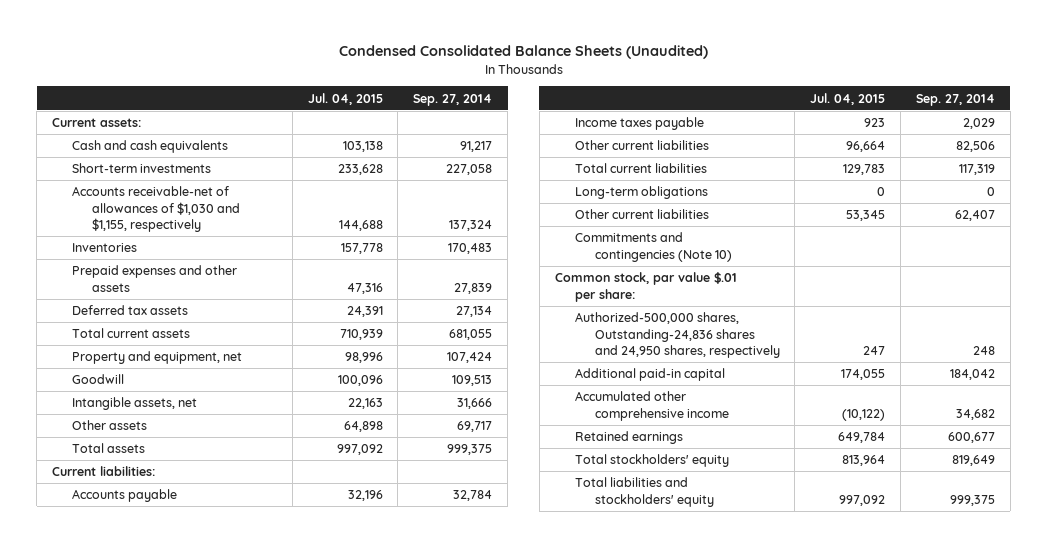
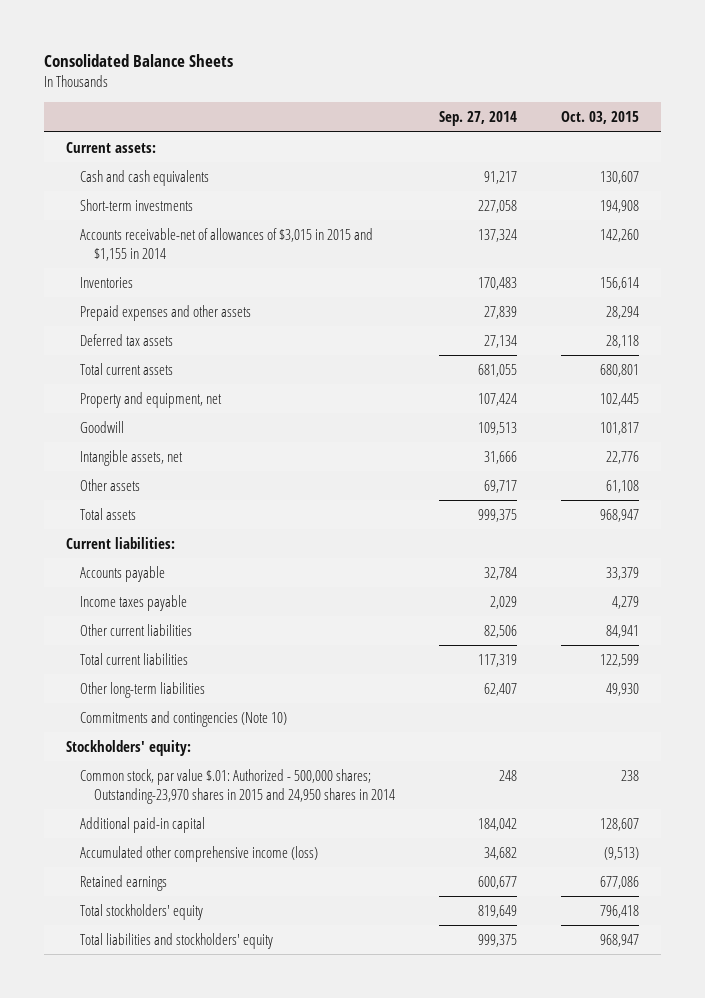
- Condensed Consolidated Balance Sheets (Unaudited)
+ Consolidated Balance Sheets
- | Jul. 04, 2015 | Sep. 27, 2014
+ | Sep. 27, 2014 | Oct. 03, 2015
- Accounts receivable-net of allowances of $1,030 and $1,155, respectively | 144,688 | 137,324
+ Accounts receivable-net of allowances of $3,015 in 2015 and $1,155 in 2014 | 137,324 | 142,260
- Long-term obligations | 0 | 0
- Other current liabilities | 53,345 | 62,407
+ Other long-term liabilities | 62,407 | 49,930
- Common stock, par value $.01 per share:
- Authorized-500,000 shares, Outstanding-24,836 shares and 24,950 shares, respectively | 247 | 248
+ Stockholders' equity:
+ Common stock, par value $.01: Authorized - 500,000 shares; Outstanding-23,970 shares in 2015 and 24,950 shares in 2014 | 248 | 238
- Accumulated other comprehensive income | (10,122) | 34,682
+ Accumulated other comprehensive income (loss) | 34,682 | (9,513)

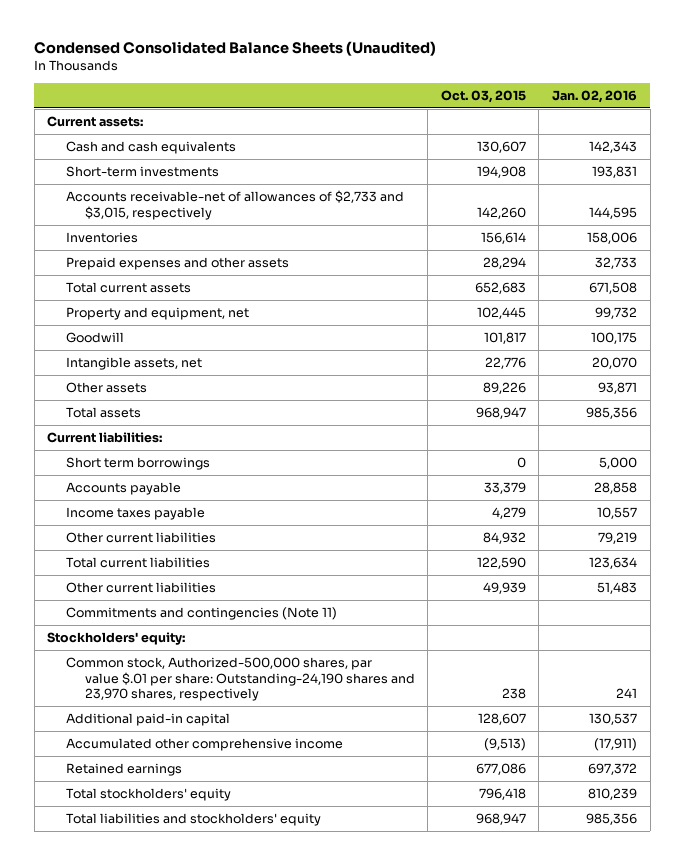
- Consolidated Balance Sheets
+ Condensed Consolidated Balance Sheets (Unaudited)
- | Sep. 27, 2014 | Oct. 03, 2015
+ | Oct. 03, 2015 | Jan. 02, 2016
- Accounts receivable-net of allowances of $3,015 in 2015 and $1,155 in 2014 | 137,324 | 142,260
+ Accounts receivable-net of allowances of $2,733 and $3,015, respectively | 142,260 | 144,595
- Deferred tax assets | 27,134 | 28,118
- Total current assets | 681,055 | 680,801
+ Total current assets | 652,683 | 671,508
- Other assets | 69,717 | 61,108
+ Other assets | 89,226 | 93,871
+ Short term borrowings | 0 | 5,000
- Other current liabilities | 82,506 | 84,941
- Total current liabilities | 117,319 | 122,599
- Other long-term liabilities | 62,407 | 49,930
- Commitments and contingencies (Note 10)
+ Other current liabilities | 84,932 | 79,219
+ Total current liabilities | 122,590 | 123,634
+ Other current liabilities | 49,939 | 51,483
+ Commitments and contingencies (Note 11)
- Common stock, par value $.01: Authorized - 500,000 shares; Outstanding-23,970 shares in 2015 and 24,950 shares in 2014 | 248 | 238
+ Common stock, Authorized-500,000 shares, par value $.01 per share: Outstanding-24,190 shares and 23,970 shares, respectively | 238 | 241
- Accumulated other comprehensive income (loss) | 34,682 | (9,513)
+ Accumulated other comprehensive income | (9,513) | (17,911)

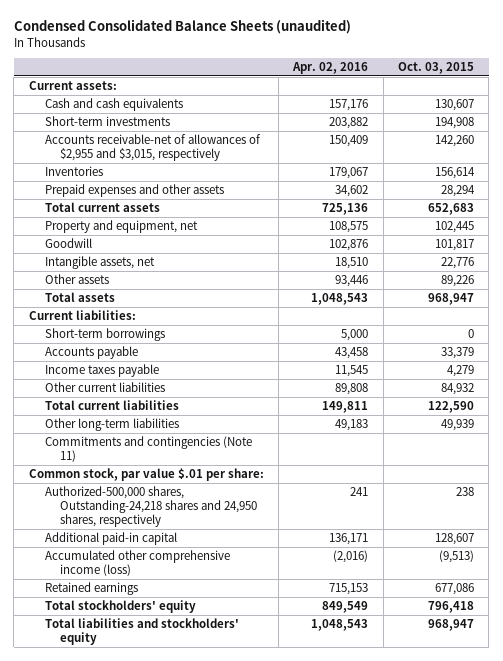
- Condensed Consolidated Balance Sheets (Unaudited)
+ Condensed Consolidated Balance Sheets (unaudited)
- | Oct. 03, 2015 | Jan. 02, 2016
+ | Apr. 02, 2016 | Oct. 03, 2015
- Accounts receivable-net of allowances of $2,733 and $3,015, respectively | 142,260 | 144,595
+ Accounts receivable-net of allowances of $2,955 and $3,015, respectively | 150,409 | 142,260
- Short term borrowings | 0 | 5,000
+ Short-term borrowings | 5,000 | 0
- Other current liabilities | 49,939 | 51,483
+ Other long-term liabilities | 49,183 | 49,939
- Stockholders' equity:
- Common stock, Authorized-500,000 shares, par value $.01 per share: Outstanding-24,190 shares and 23,970 shares, respectively | 238 | 241
+ Common stock, par value $.01 per share:
+ Authorized-500,000 shares, Outstanding-24,218 shares and 24,950 shares, respectively | 241 | 238
- Accumulated other comprehensive income | (9,513) | (17,911)
+ Accumulated other comprehensive income (loss) | (2,016) | (9,513)

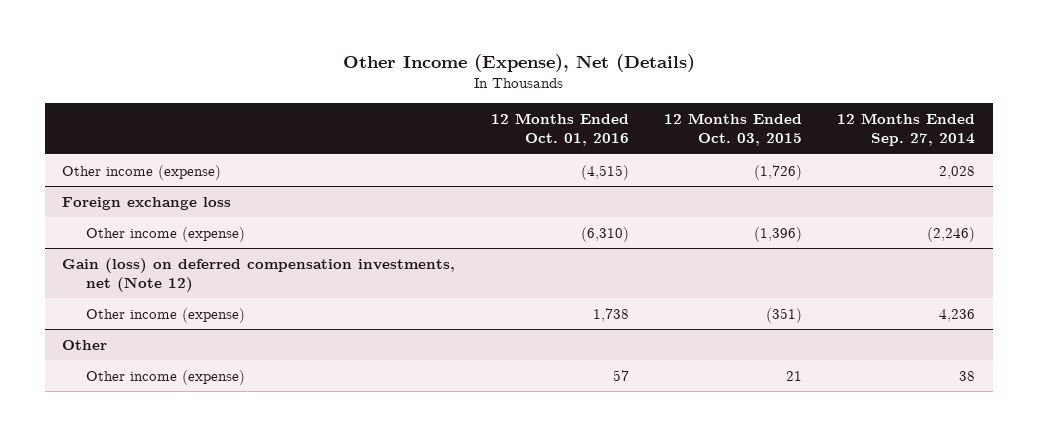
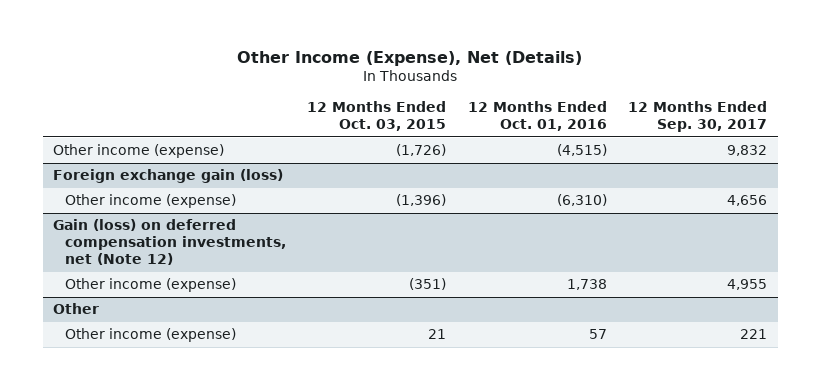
- | 12 Months Ended Oct. 01, 2016 | 12 Months Ended Oct. 03, 2015 | 12 Months Ended Sep. 27, 2014
+ | 12 Months Ended Oct. 03, 2015 | 12 Months Ended Oct. 01, 2016 | 12 Months Ended Sep. 30, 2017
- Foreign exchange loss
+ Foreign exchange gain (loss)

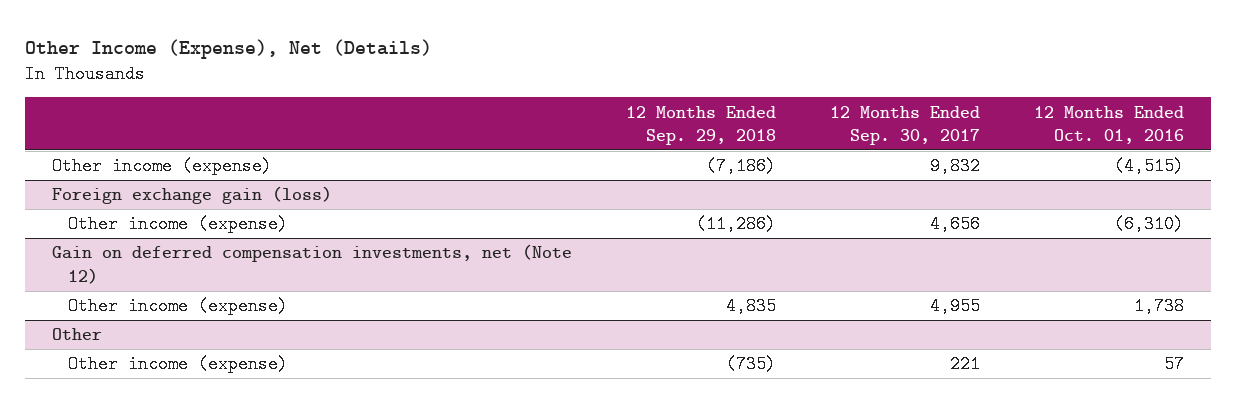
- | 12 Months Ended Oct. 03, 2015 | 12 Months Ended Oct. 01, 2016 | 12 Months Ended Sep. 30, 2017
+ | 12 Months Ended Sep. 29, 2018 | 12 Months Ended Sep. 30, 2017 | 12 Months Ended Oct. 01, 2016
- Gain (loss) on deferred compensation investments, net (Note 12)
+ Gain on deferred compensation investments, net (Note 12)

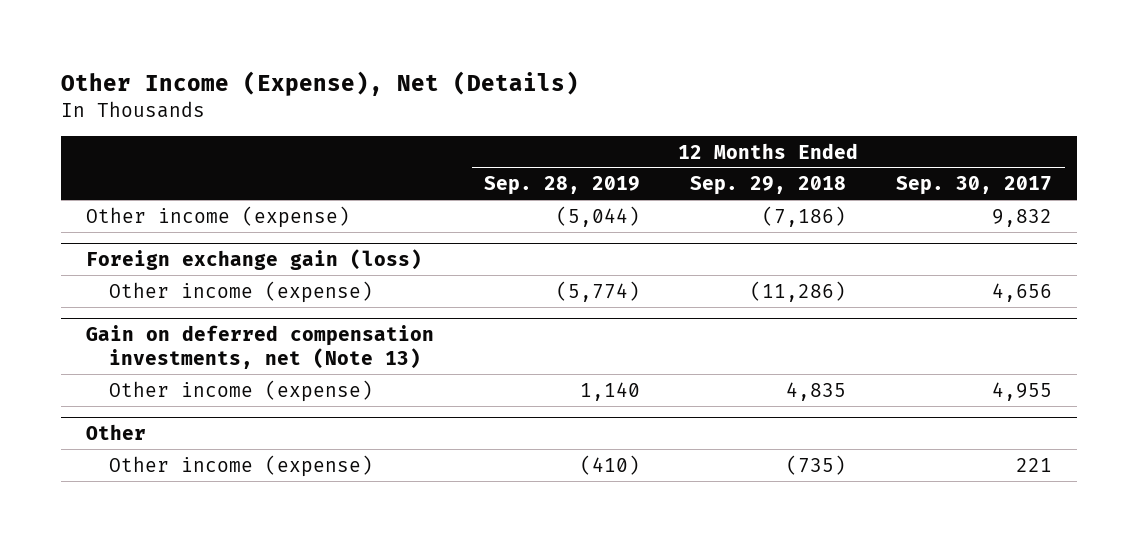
- | 12 Months Ended Sep. 29, 2018 | 12 Months Ended Sep. 30, 2017 | 12 Months Ended Oct. 01, 2016
+ | 12 Months Ended Sep. 28, 2019 | 12 Months Ended Sep. 29, 2018 | 12 Months Ended Sep. 30, 2017
- Gain on deferred compensation investments, net (Note 12)
+ Gain on deferred compensation investments, net (Note 13)

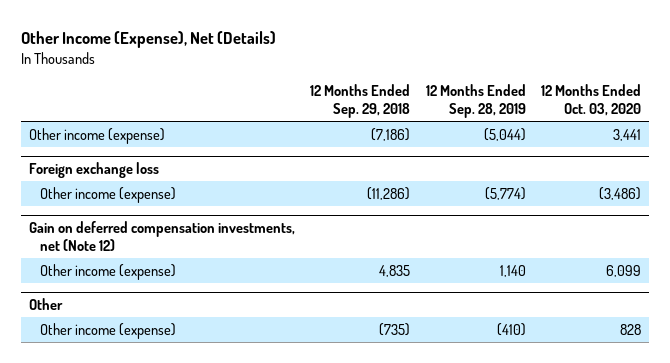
- | 12 Months Ended Sep. 28, 2019 | 12 Months Ended Sep. 29, 2018 | 12 Months Ended Sep. 30, 2017
+ | 12 Months Ended Sep. 29, 2018 | 12 Months Ended Sep. 28, 2019 | 12 Months Ended Oct. 03, 2020
- Foreign exchange gain (loss)
+ Foreign exchange loss
- Gain on deferred compensation investments, net (Note 13)
+ Gain on deferred compensation investments, net (Note 12)

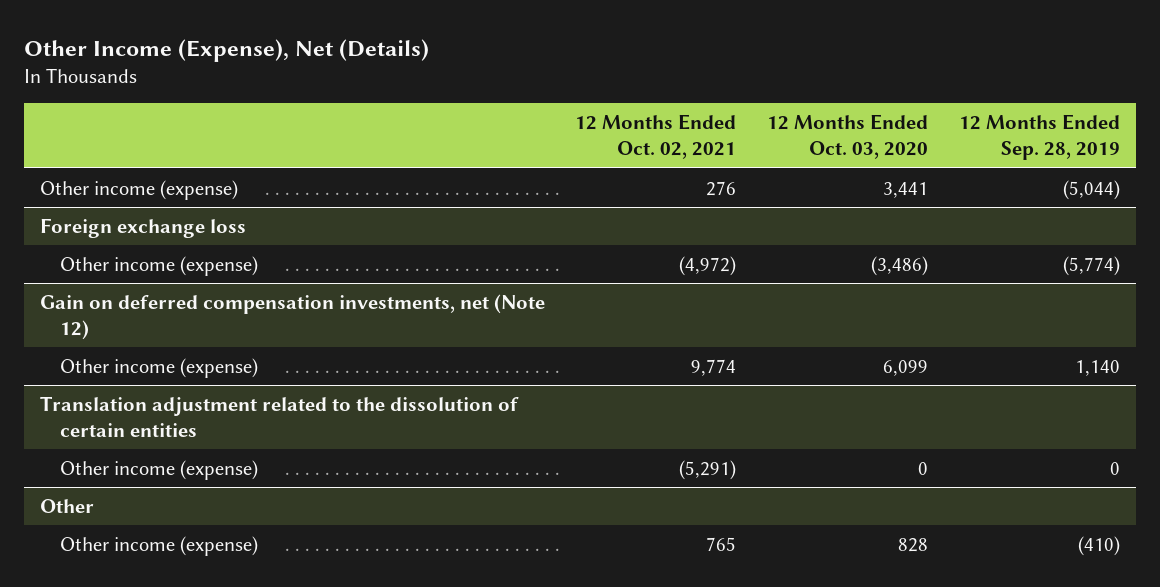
- | 12 Months Ended Sep. 29, 2018 | 12 Months Ended Sep. 28, 2019 | 12 Months Ended Oct. 03, 2020
+ | 12 Months Ended Oct. 02, 2021 | 12 Months Ended Oct. 03, 2020 | 12 Months Ended Sep. 28, 2019
+ Translation adjustment related to the dissolution of certain entities
+ Other income (expense) | (5,291) | 0 | 0

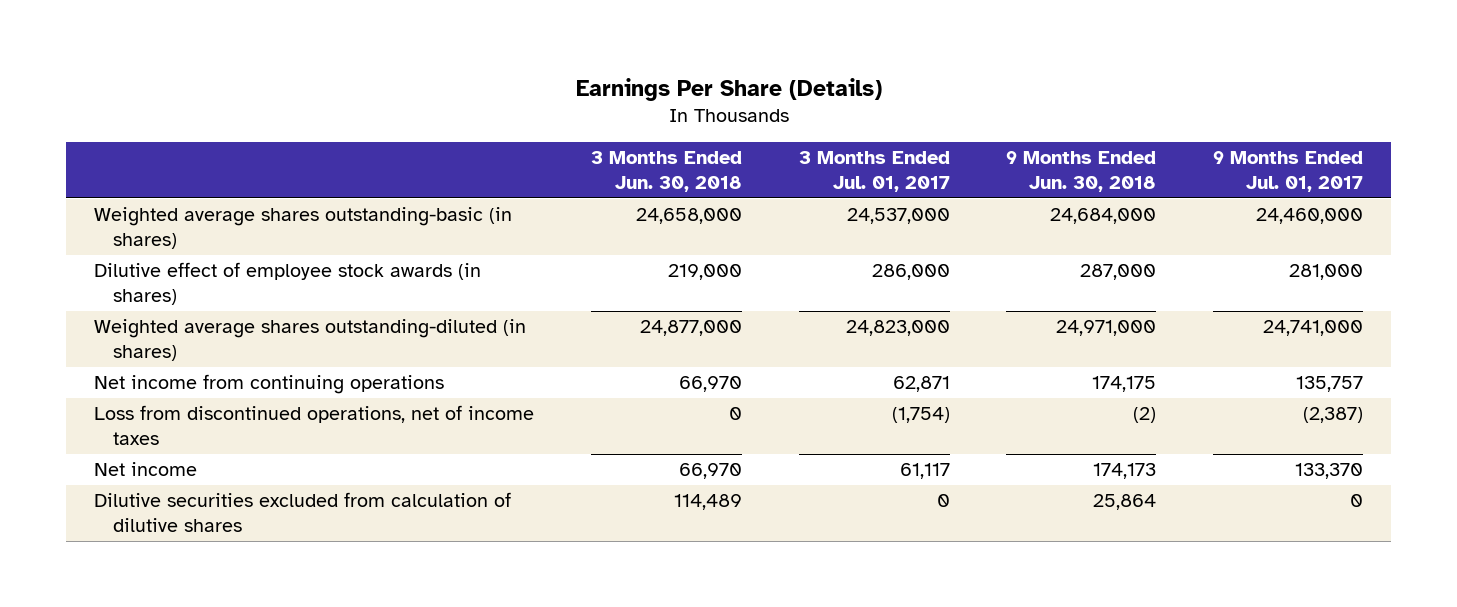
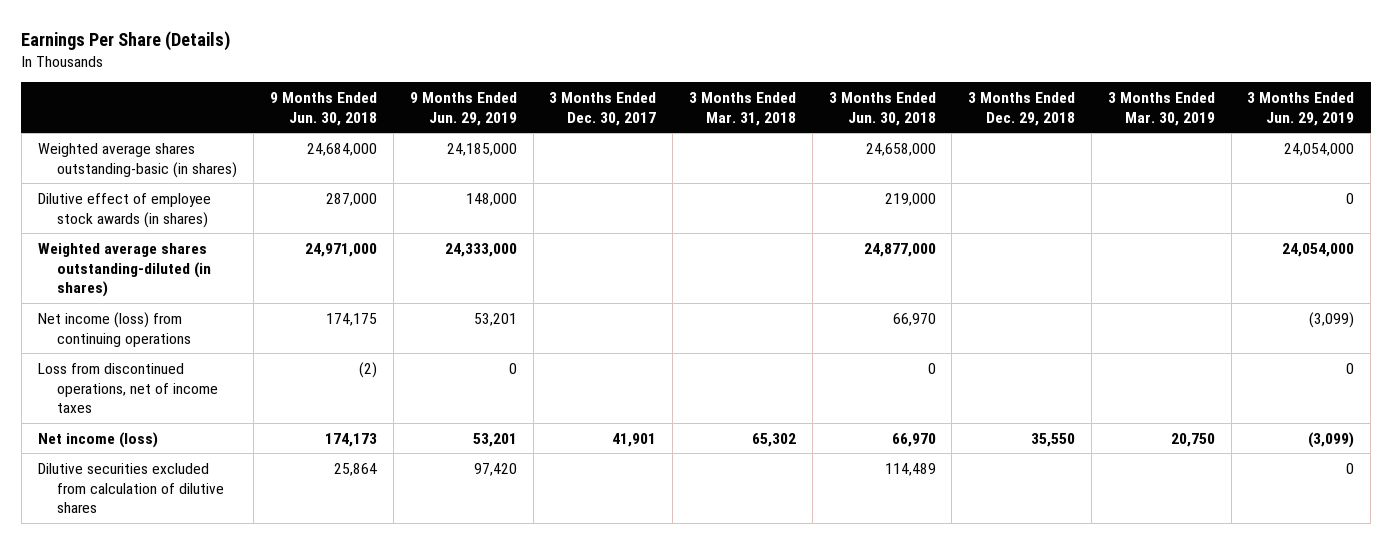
- | 3 Months Ended Jun. 30, 2018 | 3 Months Ended Jul. 01, 2017 | 9 Months Ended Jun. 30, 2018 | 9 Months Ended Jul. 01, 2017
+ | 9 Months Ended Jun. 30, 2018 | 9 Months Ended Jun. 29, 2019 | 3 Months Ended Dec. 30, 2017 | 3 Months Ended Mar. 31, 2018 | 3 Months Ended Jun. 30, 2018 | 3 Months Ended Dec. 29, 2018 | 3 Months Ended Mar. 30, 2019 | 3 Months Ended Jun. 29, 2019
- Net income from continuing operations | 66,970 | 62,871 | 174,175 | 135,757
+ Net income (loss) from continuing operations | 174,175 | 53,201 | | | 66,970 | | | (3,099)
- Net income | 66,970 | 61,117 | 174,173 | 133,370
+ Net income (loss) | 174,173 | 53,201 | 41,901 | 65,302 | 66,970 | 35,550 | 20,750 | (3,099)

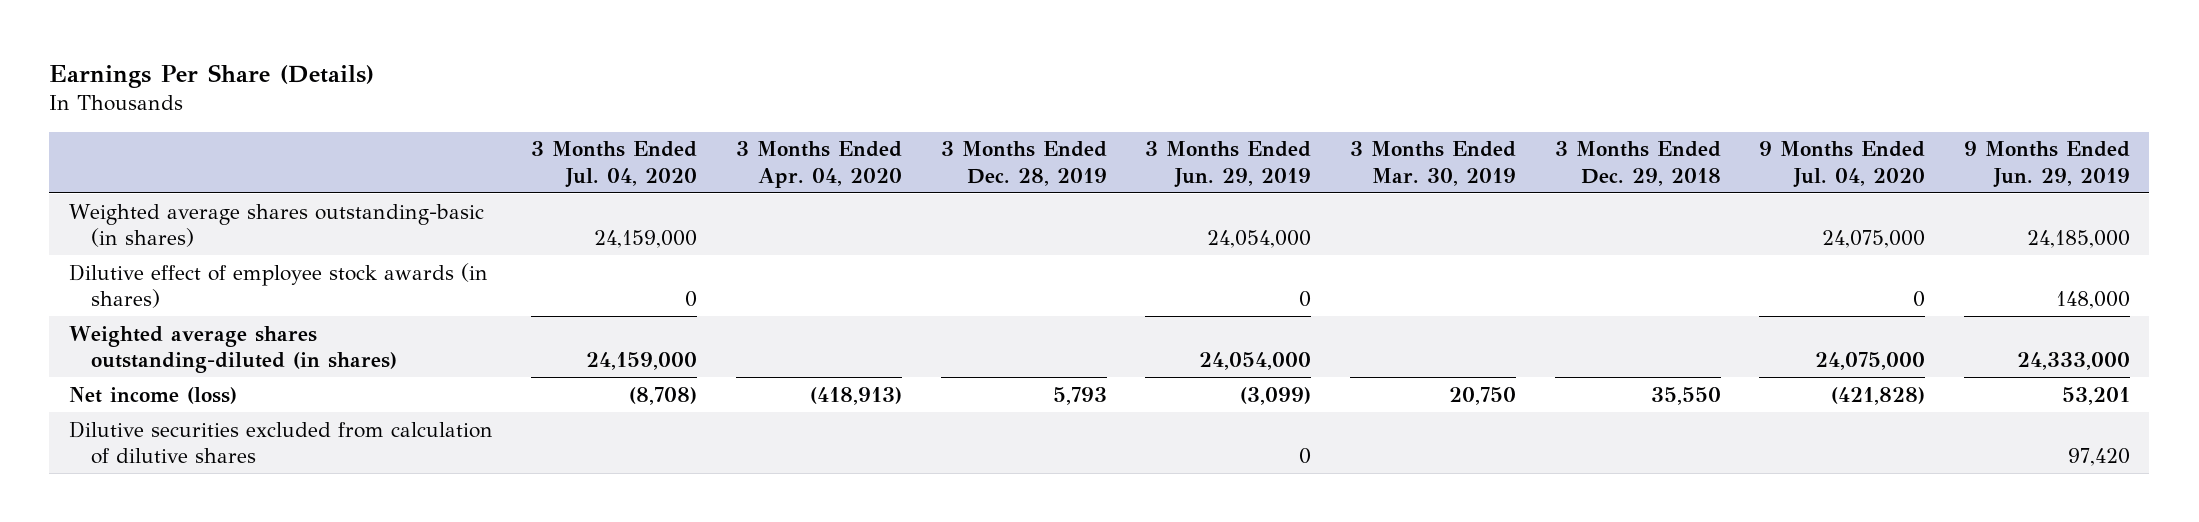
- | 9 Months Ended Jun. 30, 2018 | 9 Months Ended Jun. 29, 2019 | 3 Months Ended Dec. 30, 2017 | 3 Months Ended Mar. 31, 2018 | 3 Months Ended Jun. 30, 2018 | 3 Months Ended Dec. 29, 2018 | 3 Months Ended Mar. 30, 2019 | 3 Months Ended Jun. 29, 2019
+ | 3 Months Ended Jul. 04, 2020 | 3 Months Ended Apr. 04, 2020 | 3 Months Ended Dec. 28, 2019 | 3 Months Ended Jun. 29, 2019 | 3 Months Ended Mar. 30, 2019 | 3 Months Ended Dec. 29, 2018 | 9 Months Ended Jul. 04, 2020 | 9 Months Ended Jun. 29, 2019
- Net income (loss) from continuing operations | 174,175 | 53,201 | | | 66,970 | | | (3,099)
- Loss from discontinued operations, net of income taxes | (2) | 0 | | | 0 | | | 0

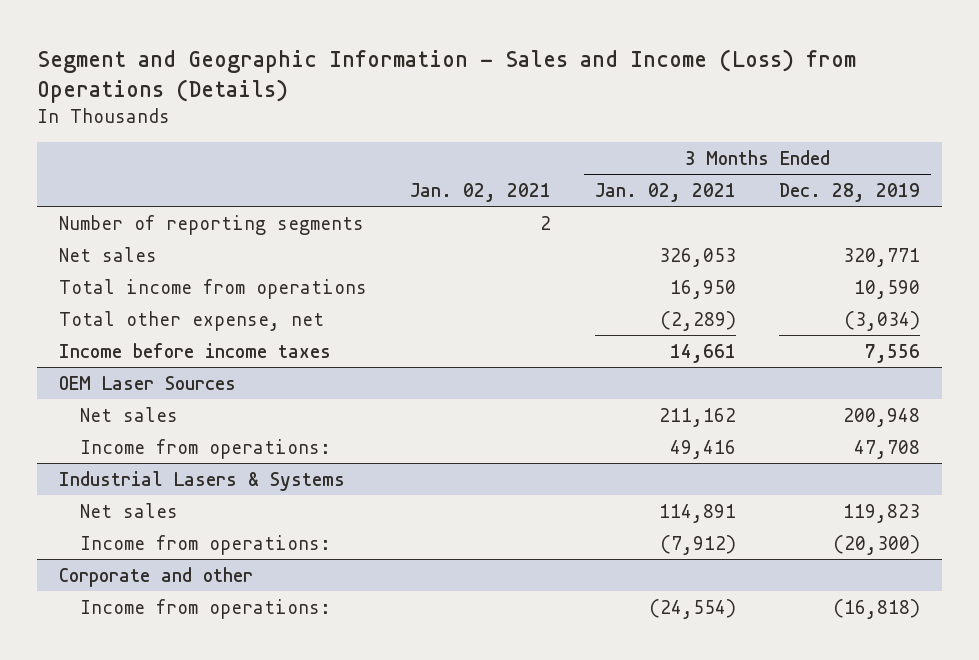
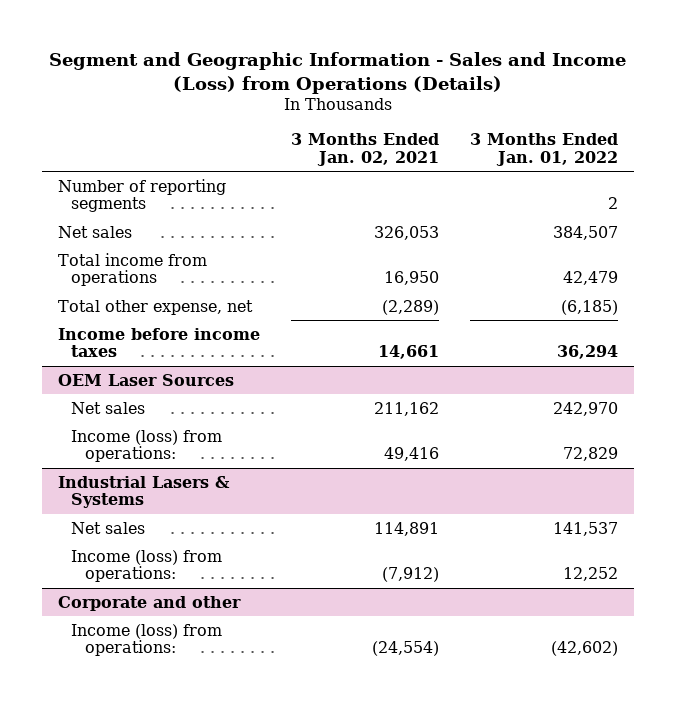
- | Jan. 02, 2021 | 3 Months Ended Jan. 02, 2021 | 3 Months Ended Dec. 28, 2019
+ | 3 Months Ended Jan. 02, 2021 | 3 Months Ended Jan. 01, 2022
@ OEM Laser Sources
- Income from operations: | | 49,416 | 47,708
+ Income (loss) from operations: | 49,416 | 72,829
@ Industrial Lasers & Systems
- Income from operations: | | (7,912) | (20,300)
+ Income (loss) from operations: | (7,912) | 12,252
@ Corporate and other
- Income from operations: | | (24,554) | (16,818)
+ Income (loss) from operations: | (24,554) | (42,602)

